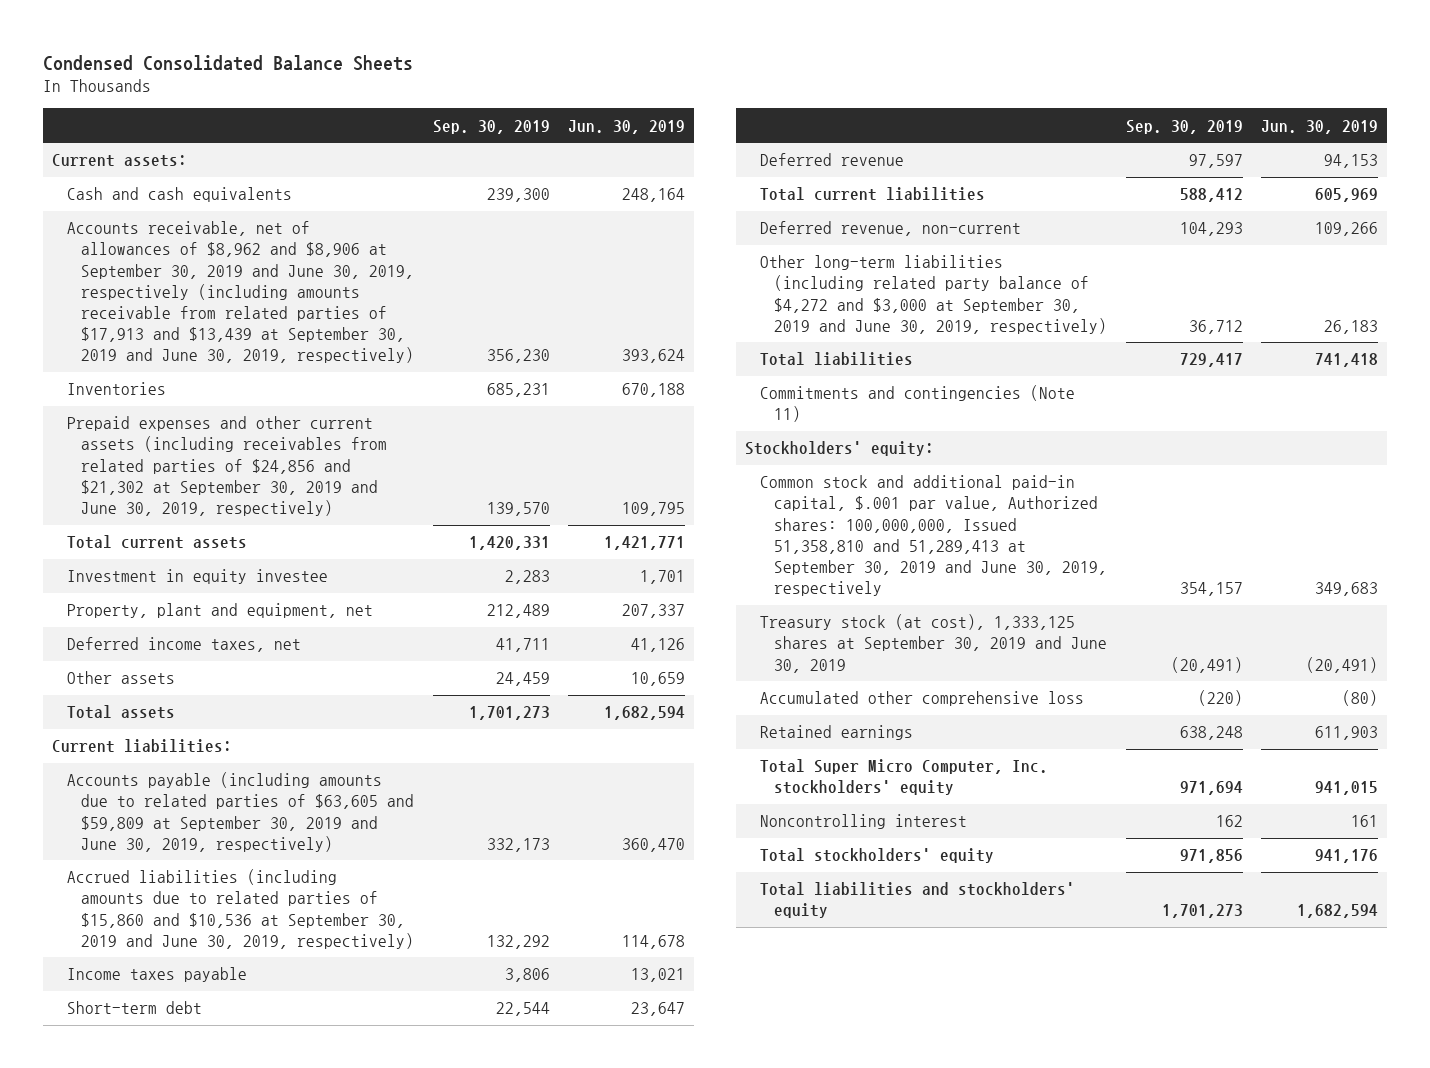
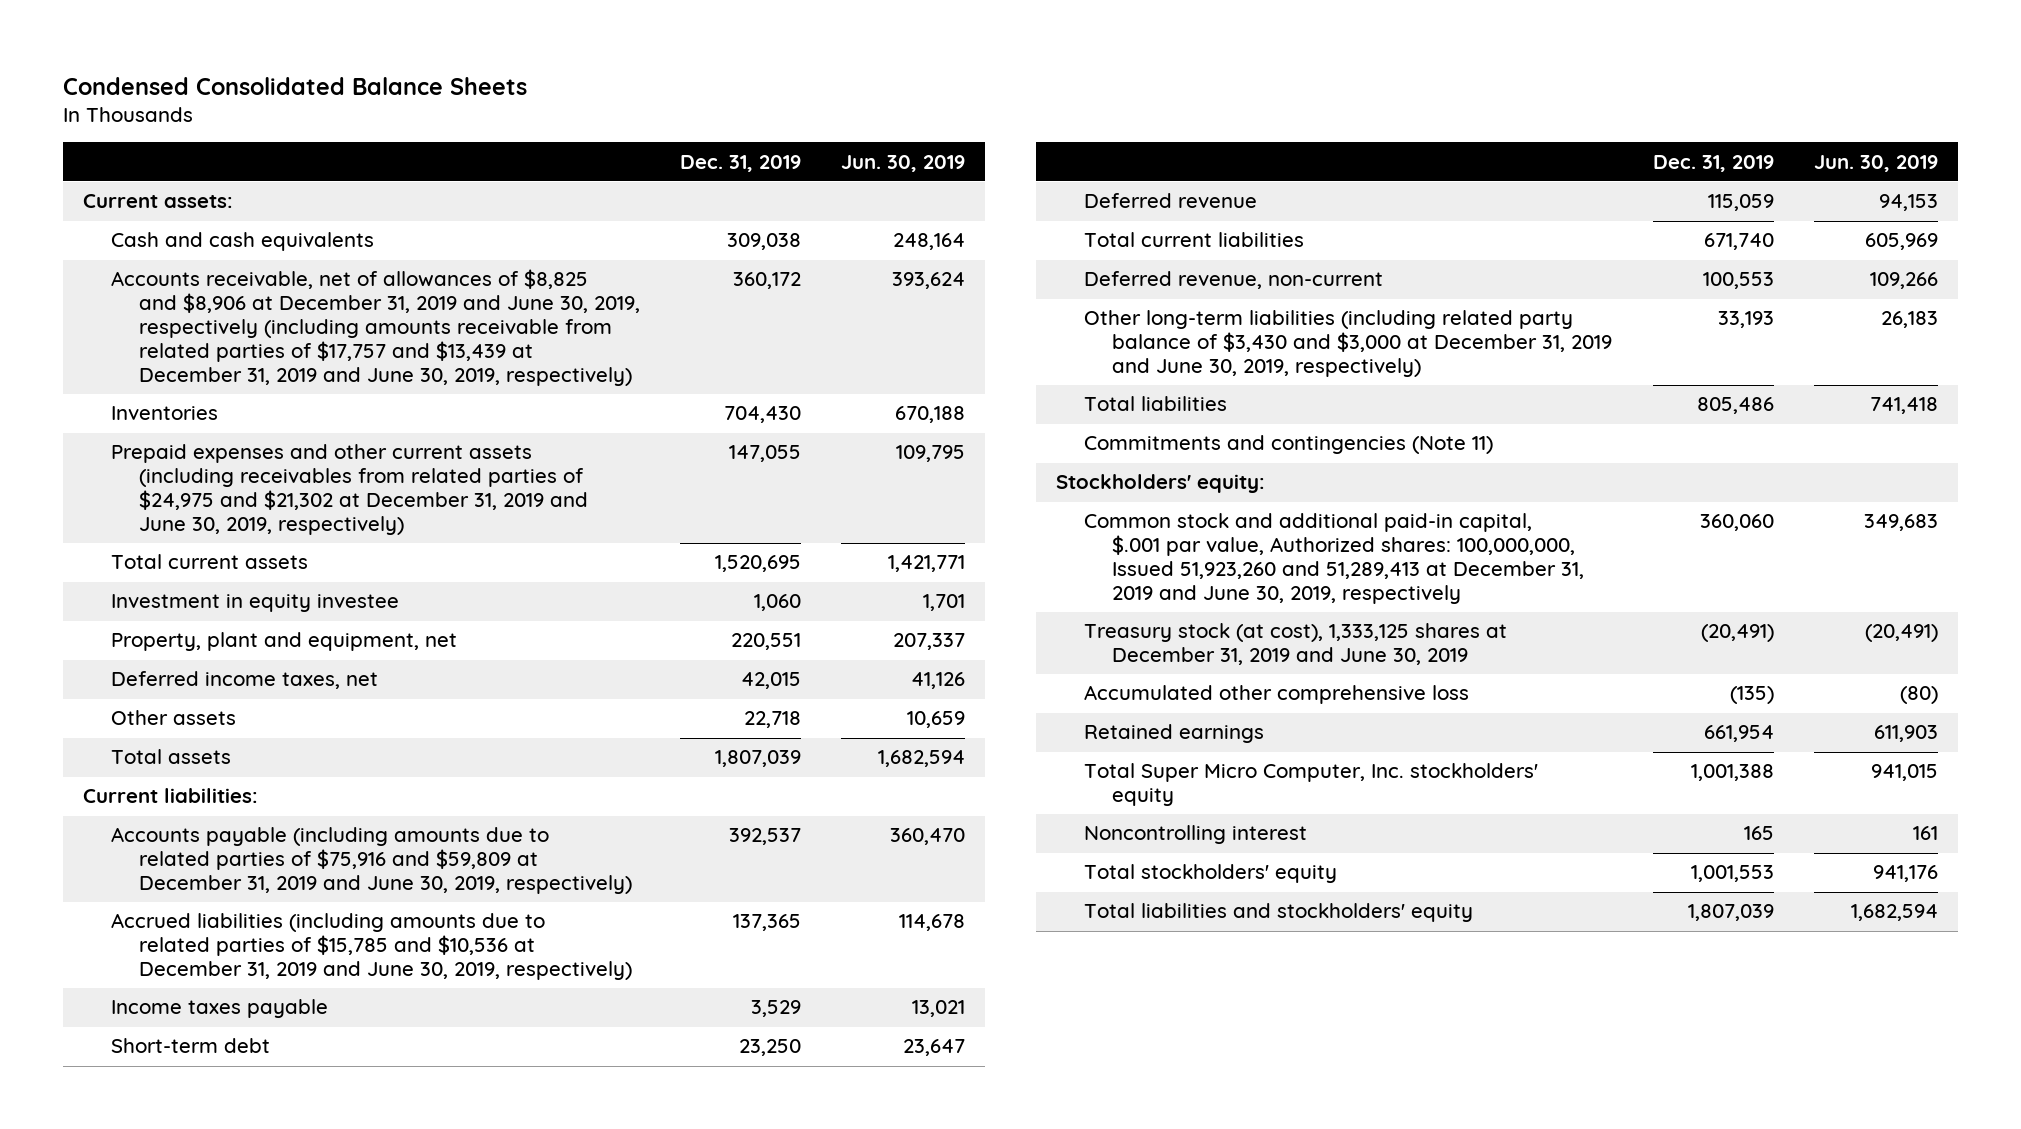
- | Sep. 30, 2019 | Jun. 30, 2019
+ | Dec. 31, 2019 | Jun. 30, 2019
- Accounts receivable, net of allowances of $8,962 and $8,906 at September 30, 2019 and June 30, 2019, respectively (including amounts receivable from related parties of $17,913 and $13,439 at September 30, 2019 and June 30, 2019, respectively) | 356,230 | 393,624
+ Accounts receivable, net of allowances of $8,825 and $8,906 at December 31, 2019 and June 30, 2019, respectively (including amounts receivable from related parties of $17,757 and $13,439 at December 31, 2019 and June 30, 2019, respectively) | 360,172 | 393,624
- Prepaid expenses and other current assets (including receivables from related parties of $24,856 and $21,302 at September 30, 2019 and June 30, 2019, respectively) | 139,570 | 109,795
+ Prepaid expenses and other current assets (including receivables from related parties of $24,975 and $21,302 at December 31, 2019 and June 30, 2019, respectively) | 147,055 | 109,795
- Accounts payable (including amounts due to related parties of $63,605 and $59,809 at September 30, 2019 and June 30, 2019, respectively) | 332,173 | 360,470
- Accrued liabilities (including amounts due to related parties of $15,860 and $10,536 at September 30, 2019 and June 30, 2019, respectively) | 132,292 | 114,678
+ Accounts payable (including amounts due to related parties of $75,916 and $59,809 at December 31, 2019 and June 30, 2019, respectively) | 392,537 | 360,470
+ Accrued liabilities (including amounts due to related parties of $15,785 and $10,536 at December 31, 2019 and June 30, 2019, respectively) | 137,365 | 114,678
- Other long-term liabilities (including related party balance of $4,272 and $3,000 at September 30, 2019 and June 30, 2019, respectively) | 36,712 | 26,183
+ Other long-term liabilities (including related party balance of $3,430 and $3,000 at December 31, 2019 and June 30, 2019, respectively) | 33,193 | 26,183
- Common stock and additional paid-in capital, $.001 par value, Authorized shares: 100,000,000, Issued 51,358,810 and 51,289,413 at September 30, 2019 and June 30, 2019, respectively | 354,157 | 349,683
- Treasury stock (at cost), 1,333,125 shares at September 30, 2019 and June 30, 2019 | (20,491) | (20,491)
+ Common stock and additional paid-in capital, $.001 par value, Authorized shares: 100,000,000, Issued 51,923,260 and 51,289,413 at December 31, 2019 and June 30, 2019, respectively | 360,060 | 349,683
+ Treasury stock (at cost), 1,333,125 shares at December 31, 2019 and June 30, 2019 | (20,491) | (20,491)

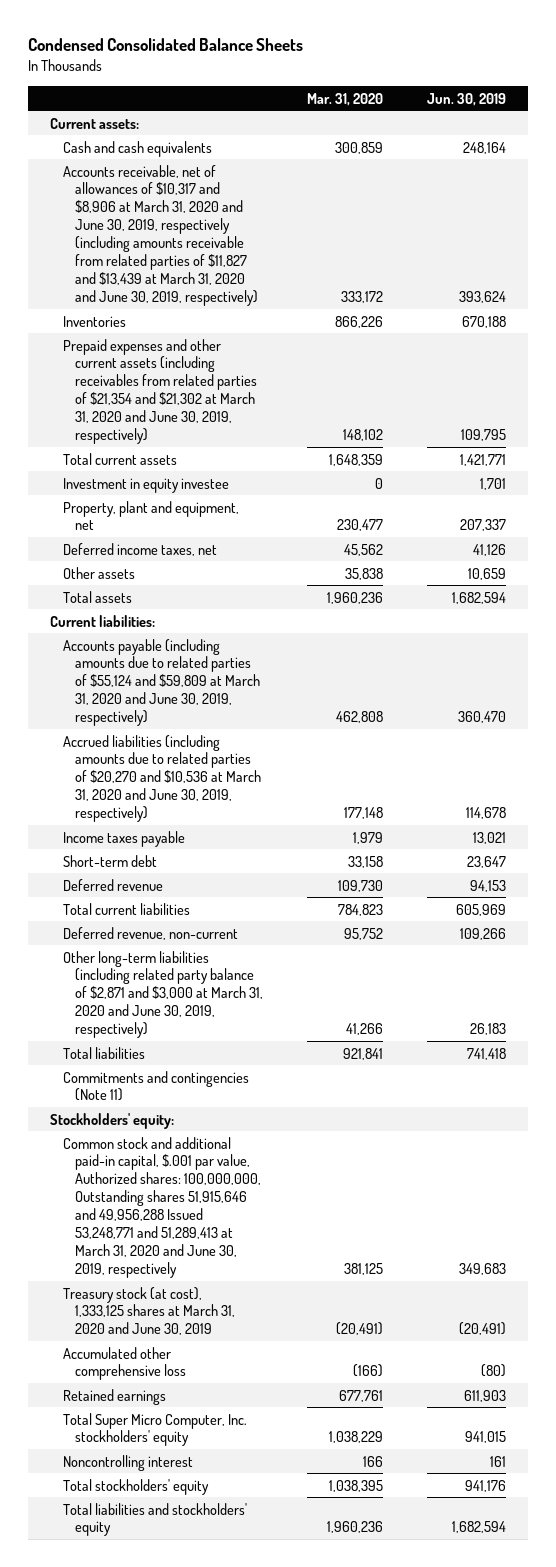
- | Dec. 31, 2019 | Jun. 30, 2019
+ | Mar. 31, 2020 | Jun. 30, 2019
- Accounts receivable, net of allowances of $8,825 and $8,906 at December 31, 2019 and June 30, 2019, respectively (including amounts receivable from related parties of $17,757 and $13,439 at December 31, 2019 and June 30, 2019, respectively) | 360,172 | 393,624
+ Accounts receivable, net of allowances of $10,317 and $8,906 at March 31, 2020 and June 30, 2019, respectively (including amounts receivable from related parties of $11,827 and $13,439 at March 31, 2020 and June 30, 2019, respectively) | 333,172 | 393,624
- Prepaid expenses and other current assets (including receivables from related parties of $24,975 and $21,302 at December 31, 2019 and June 30, 2019, respectively) | 147,055 | 109,795
+ Prepaid expenses and other current assets (including receivables from related parties of $21,354 and $21,302 at March 31, 2020 and June 30, 2019, respectively) | 148,102 | 109,795
- Accounts payable (including amounts due to related parties of $75,916 and $59,809 at December 31, 2019 and June 30, 2019, respectively) | 392,537 | 360,470
- Accrued liabilities (including amounts due to related parties of $15,785 and $10,536 at December 31, 2019 and June 30, 2019, respectively) | 137,365 | 114,678
+ Accounts payable (including amounts due to related parties of $55,124 and $59,809 at March 31, 2020 and June 30, 2019, respectively) | 462,808 | 360,470
+ Accrued liabilities (including amounts due to related parties of $20,270 and $10,536 at March 31, 2020 and June 30, 2019, respectively) | 177,148 | 114,678
- Other long-term liabilities (including related party balance of $3,430 and $3,000 at December 31, 2019 and June 30, 2019, respectively) | 33,193 | 26,183
+ Other long-term liabilities (including related party balance of $2,871 and $3,000 at March 31, 2020 and June 30, 2019, respectively) | 41,266 | 26,183
- Common stock and additional paid-in capital, $.001 par value, Authorized shares: 100,000,000, Issued 51,923,260 and 51,289,413 at December 31, 2019 and June 30, 2019, respectively | 360,060 | 349,683
- Treasury stock (at cost), 1,333,125 shares at December 31, 2019 and June 30, 2019 | (20,491) | (20,491)
+ Common stock and additional paid-in capital, $.001 par value, Authorized shares: 100,000,000, Outstanding shares 51,915,646 and 49,956,288 Issued 53,248,771 and 51,289,413 at March 31, 2020 and June 30, 2019, respectively | 381,125 | 349,683
+ Treasury stock (at cost), 1,333,125 shares at March 31, 2020 and June 30, 2019 | (20,491) | (20,491)

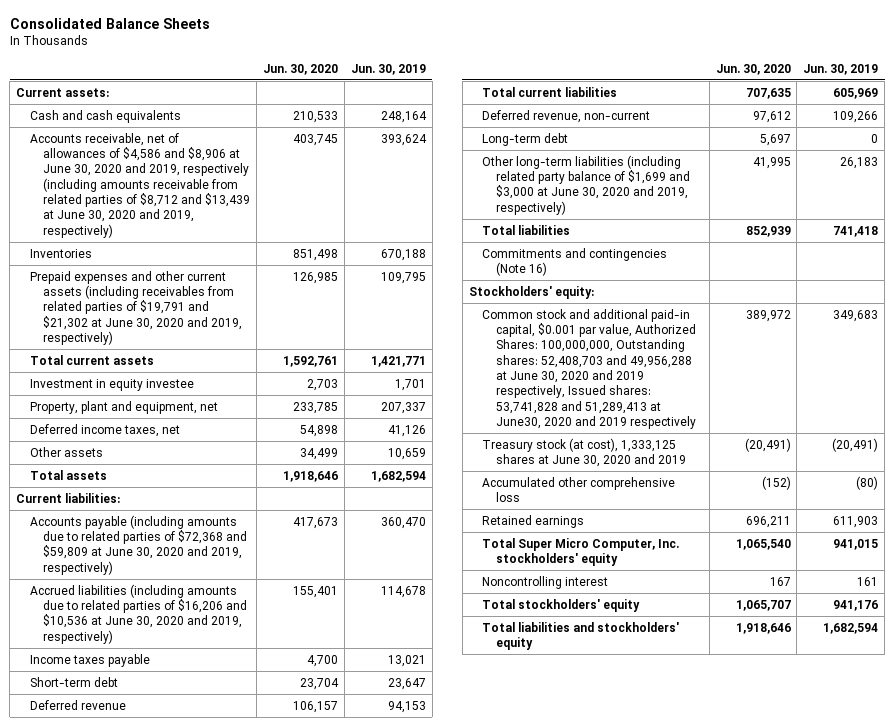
- Condensed Consolidated Balance Sheets
+ Consolidated Balance Sheets
- | Mar. 31, 2020 | Jun. 30, 2019
+ | Jun. 30, 2020 | Jun. 30, 2019
- Accounts receivable, net of allowances of $10,317 and $8,906 at March 31, 2020 and June 30, 2019, respectively (including amounts receivable from related parties of $11,827 and $13,439 at March 31, 2020 and June 30, 2019, respectively) | 333,172 | 393,624
+ Accounts receivable, net of allowances of $4,586 and $8,906 at June 30, 2020 and 2019, respectively (including amounts receivable from related parties of $8,712 and $13,439 at June 30, 2020 and 2019, respectively) | 403,745 | 393,624
- Prepaid expenses and other current assets (including receivables from related parties of $21,354 and $21,302 at March 31, 2020 and June 30, 2019, respectively) | 148,102 | 109,795
+ Prepaid expenses and other current assets (including receivables from related parties of $19,791 and $21,302 at June 30, 2020 and 2019, respectively) | 126,985 | 109,795
- Accounts payable (including amounts due to related parties of $55,124 and $59,809 at March 31, 2020 and June 30, 2019, respectively) | 462,808 | 360,470
- Accrued liabilities (including amounts due to related parties of $20,270 and $10,536 at March 31, 2020 and June 30, 2019, respectively) | 177,148 | 114,678
+ Accounts payable (including amounts due to related parties of $72,368 and $59,809 at June 30, 2020 and 2019, respectively) | 417,673 | 360,470
+ Accrued liabilities (including amounts due to related parties of $16,206 and $10,536 at June 30, 2020 and 2019, respectively) | 155,401 | 114,678
- Other long-term liabilities (including related party balance of $2,871 and $3,000 at March 31, 2020 and June 30, 2019, respectively) | 41,266 | 26,183
+ Long-term debt | 5,697 | 0
+ Other long-term liabilities (including related party balance of $1,699 and $3,000 at June 30, 2020 and 2019, respectively) | 41,995 | 26,183
- Commitments and contingencies (Note 11)
+ Commitments and contingencies (Note 16)
- Common stock and additional paid-in capital, $.001 par value, Authorized shares: 100,000,000, Outstanding shares 51,915,646 and 49,956,288 Issued 53,248,771 and 51,289,413 at March 31, 2020 and June 30, 2019, respectively | 381,125 | 349,683
- Treasury stock (at cost), 1,333,125 shares at March 31, 2020 and June 30, 2019 | (20,491) | (20,491)
+ Common stock and additional paid-in capital, $0.001 par value, Authorized Shares: 100,000,000, Outstanding shares: 52,408,703 and 49,956,288 at June 30, 2020 and 2019 respectively, Issued shares: 53,741,828 and 51,289,413 at June30, 2020 and 2019 respectively | 389,972 | 349,683
+ Treasury stock (at cost), 1,333,125 shares at June 30, 2020 and 2019 | (20,491) | (20,491)

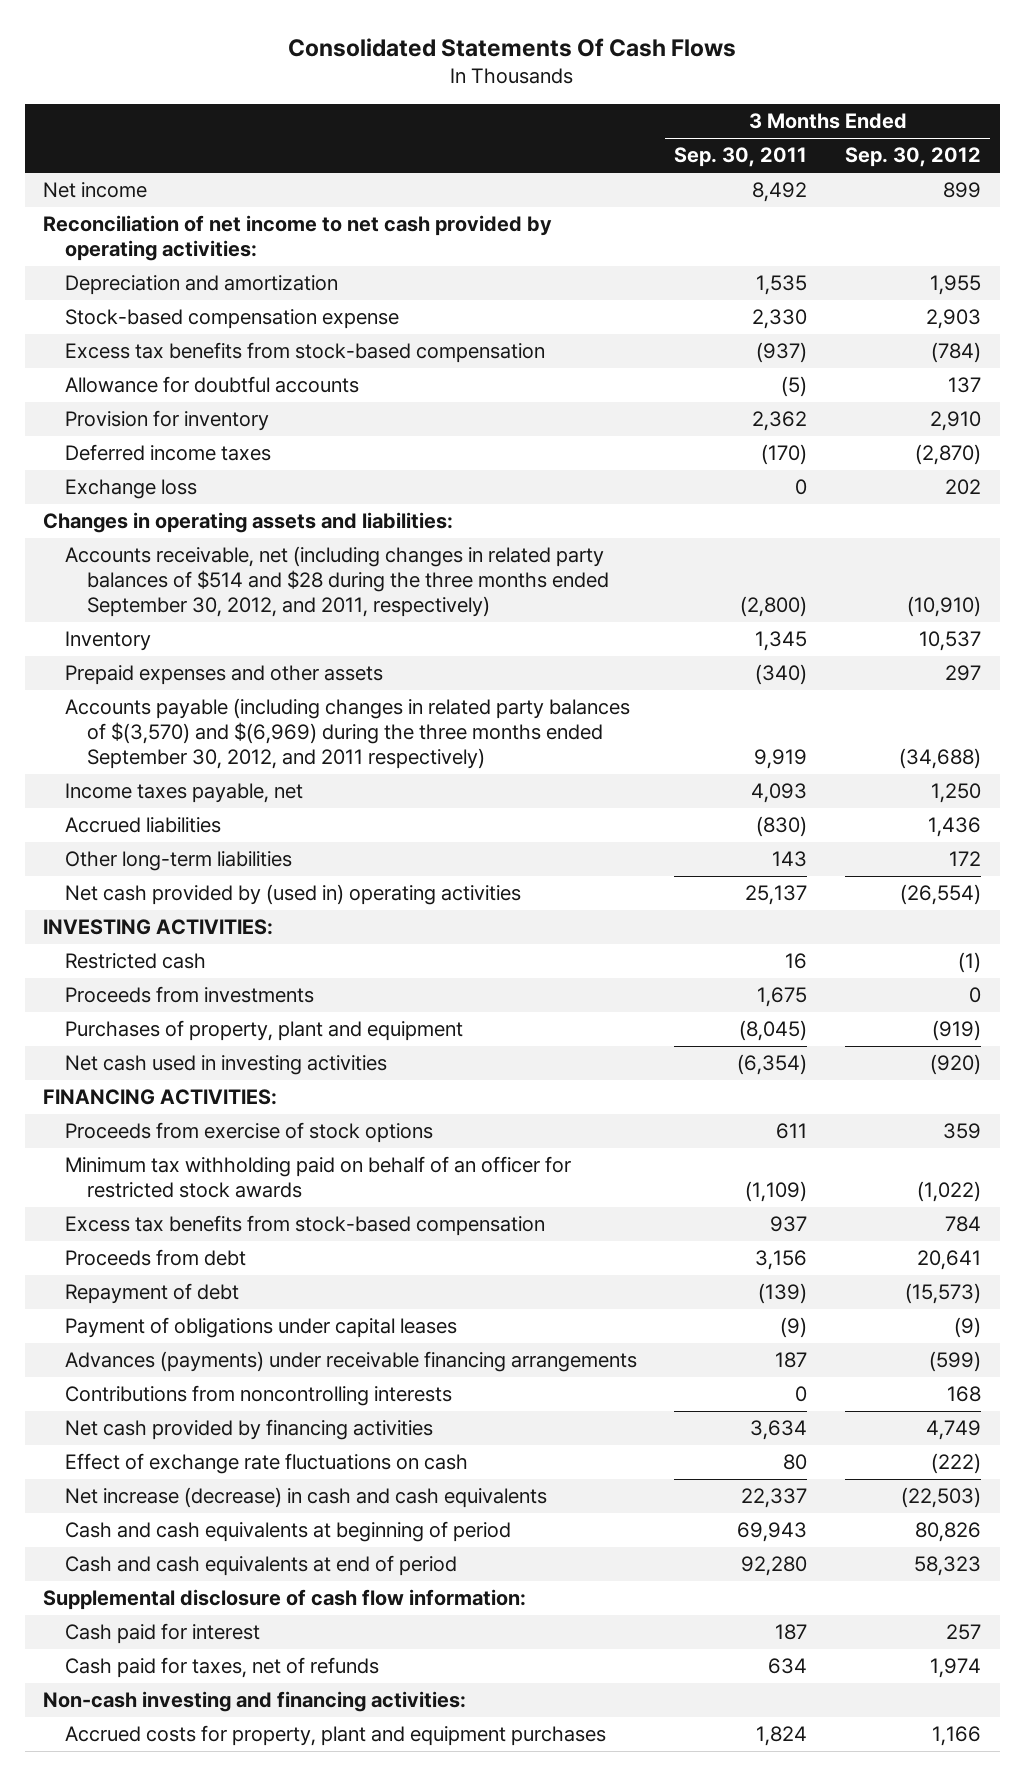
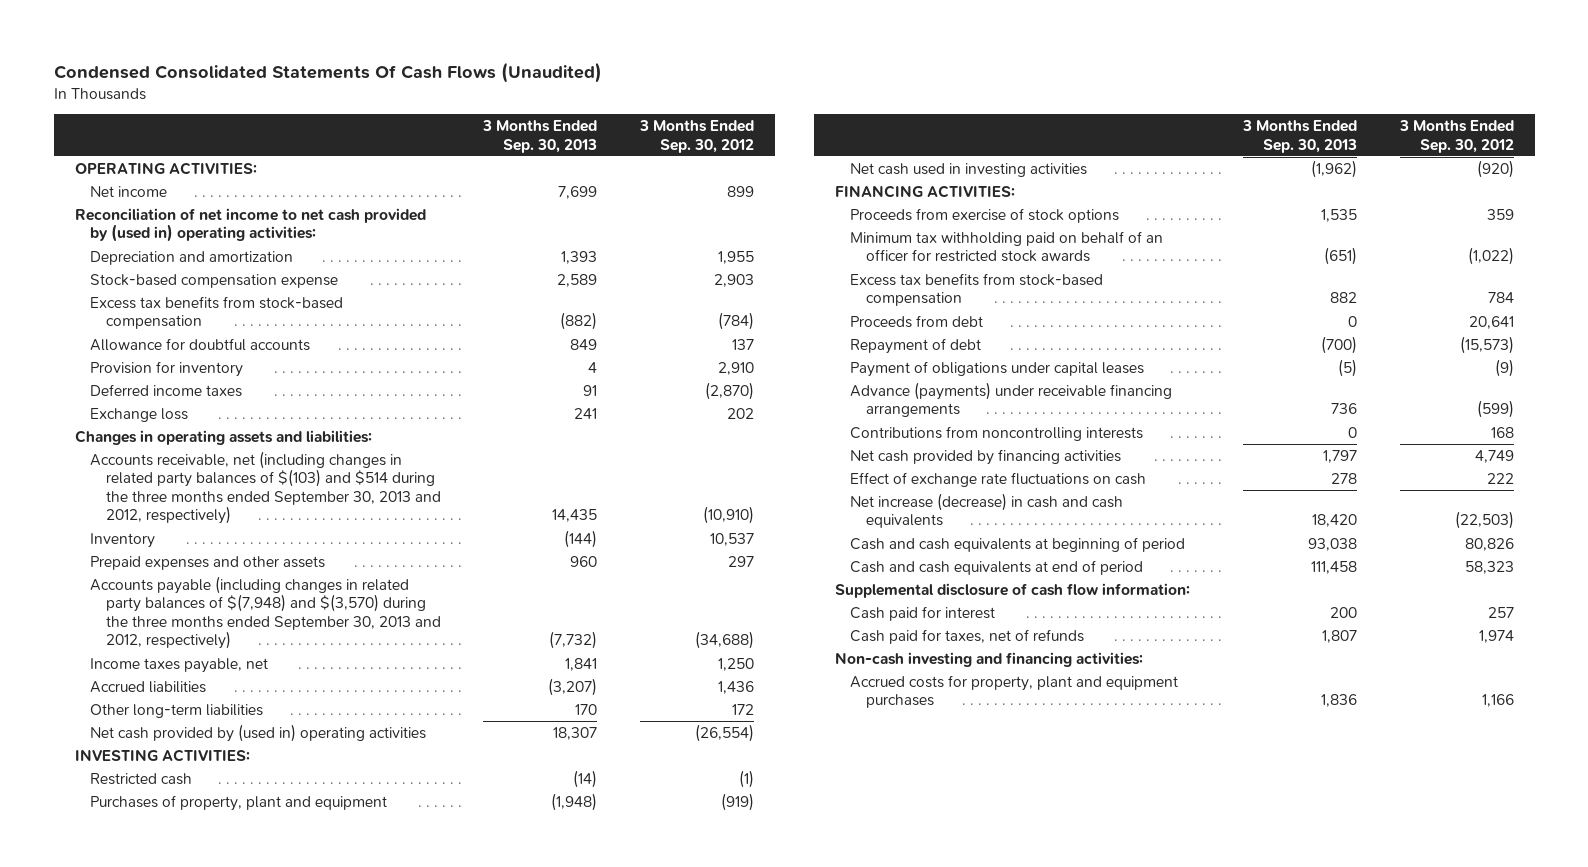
- Consolidated Statements Of Cash Flows
+ Condensed Consolidated Statements Of Cash Flows (Unaudited)
- | 3 Months Ended Sep. 30, 2011 | 3 Months Ended Sep. 30, 2012
+ | 3 Months Ended Sep. 30, 2013 | 3 Months Ended Sep. 30, 2012
+ OPERATING ACTIVITIES:
- Reconciliation of net income to net cash provided by operating activities:
+ Reconciliation of net income to net cash provided by (used in) operating activities:
- Accounts receivable, net (including changes in related party balances of $514 and $28 during the three months ended September 30, 2012, and 2011, respectively) | (2,800) | (10,910)
+ Accounts receivable, net (including changes in related party balances of $(103) and $514 during the three months ended September 30, 2013 and 2012, respectively) | 14,435 | (10,910)
- Accounts payable (including changes in related party balances of $(3,570) and $(6,969) during the three months ended September 30, 2012, and 2011 respectively) | 9,919 | (34,688)
+ Accounts payable (including changes in related party balances of $(7,948) and $(3,570) during the three months ended September 30, 2013 and 2012, respectively) | (7,732) | (34,688)
- Proceeds from investments | 1,675 | 0
- Advances (payments) under receivable financing arrangements | 187 | (599)
+ Advance (payments) under receivable financing arrangements | 736 | (599)
- Effect of exchange rate fluctuations on cash | 80 | (222)
+ Effect of exchange rate fluctuations on cash | 278 | 222

